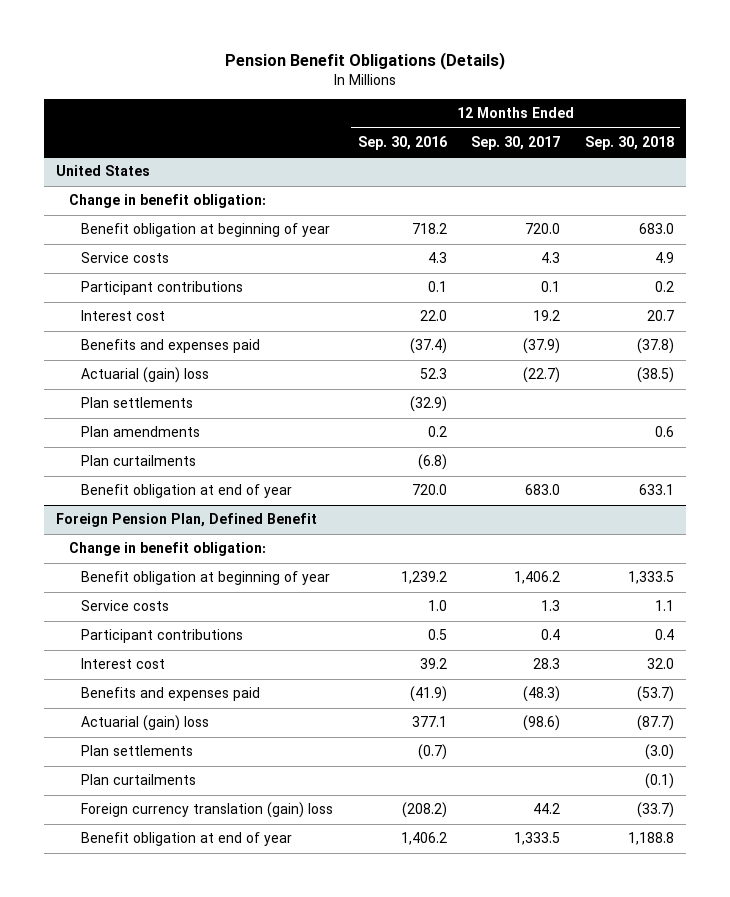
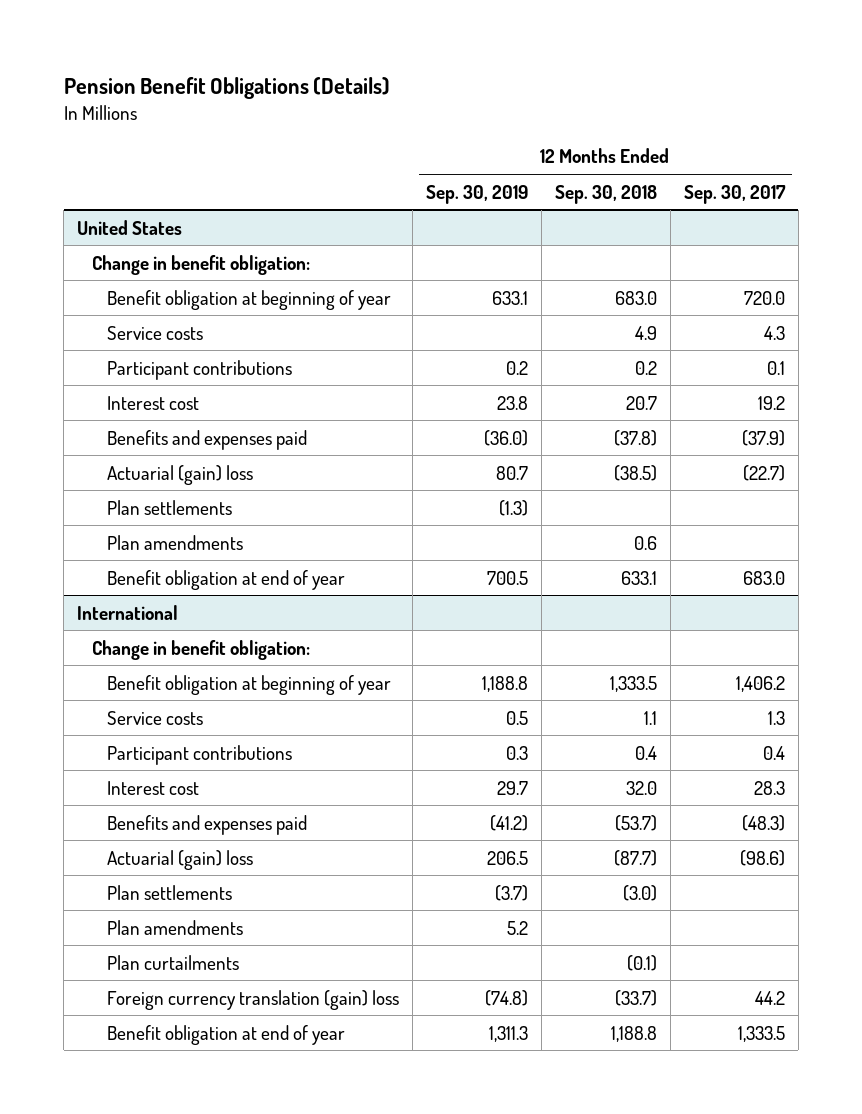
- | 12 Months Ended Sep. 30, 2016 | 12 Months Ended Sep. 30, 2017 | 12 Months Ended Sep. 30, 2018
+ | 12 Months Ended Sep. 30, 2019 | 12 Months Ended Sep. 30, 2018 | 12 Months Ended Sep. 30, 2017
@ United States
- Plan curtailments | (6.8) | |
- Foreign Pension Plan, Defined Benefit
+ International
+ Plan amendments | 5.2 | |

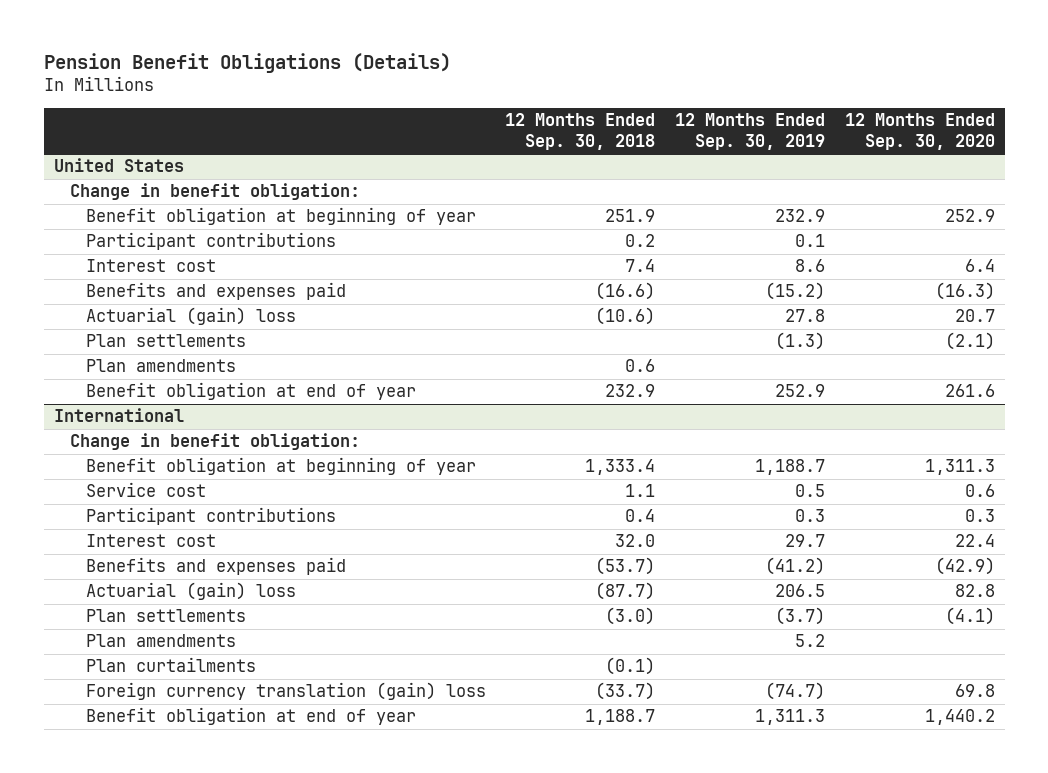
- | 12 Months Ended Sep. 30, 2019 | 12 Months Ended Sep. 30, 2018 | 12 Months Ended Sep. 30, 2017
+ | 12 Months Ended Sep. 30, 2018 | 12 Months Ended Sep. 30, 2019 | 12 Months Ended Sep. 30, 2020
@ United States
- Benefit obligation at beginning of year | 633.1 | 683.0 | 720.0
- Service costs | | 4.9 | 4.3
- Participant contributions | 0.2 | 0.2 | 0.1
- Interest cost | 23.8 | 20.7 | 19.2
- Benefits and expenses paid | (36.0) | (37.8) | (37.9)
- Actuarial (gain) loss | 80.7 | (38.5) | (22.7)
+ Benefit obligation at beginning of year | 251.9 | 232.9 | 252.9
+ Participant contributions | 0.2 | 0.1 |
+ Interest cost | 7.4 | 8.6 | 6.4
+ Benefits and expenses paid | (16.6) | (15.2) | (16.3)
+ Actuarial (gain) loss | (10.6) | 27.8 | 20.7
- Benefit obligation at end of year | 700.5 | 633.1 | 683.0
+ Benefit obligation at end of year | 232.9 | 252.9 | 261.6
@ International
- Benefit obligation at beginning of year | 1,188.8 | 1,333.5 | 1,406.2
- Service costs | 0.5 | 1.1 | 1.3
+ Benefit obligation at beginning of year | 1,333.4 | 1,188.7 | 1,311.3
+ Service cost | 1.1 | 0.5 | 0.6
- Foreign currency translation (gain) loss | (74.8) | (33.7) | 44.2
- Benefit obligation at end of year | 1,311.3 | 1,188.8 | 1,333.5
+ Foreign currency translation (gain) loss | (33.7) | (74.7) | 69.8
+ Benefit obligation at end of year | 1,188.7 | 1,311.3 | 1,440.2

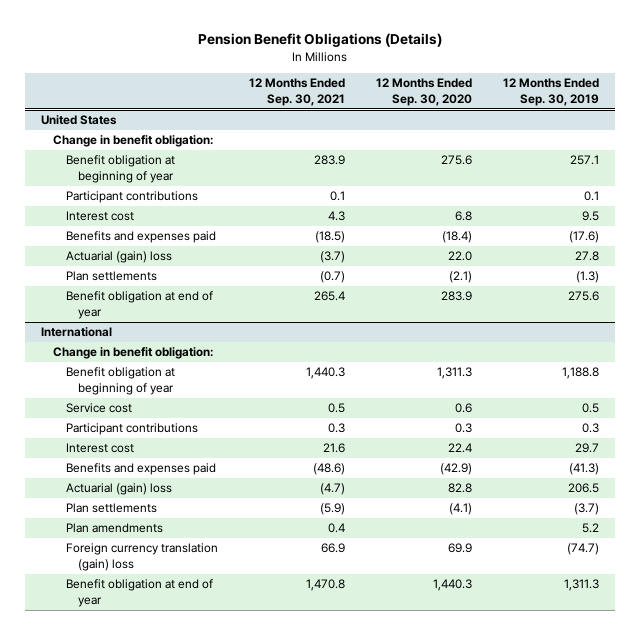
- | 12 Months Ended Sep. 30, 2018 | 12 Months Ended Sep. 30, 2019 | 12 Months Ended Sep. 30, 2020
+ | 12 Months Ended Sep. 30, 2021 | 12 Months Ended Sep. 30, 2020 | 12 Months Ended Sep. 30, 2019
@ United States
- Benefit obligation at beginning of year | 251.9 | 232.9 | 252.9
+ Benefit obligation at beginning of year | 283.9 | 275.6 | 257.1
- Interest cost | 7.4 | 8.6 | 6.4
- Benefits and expenses paid | (16.6) | (15.2) | (16.3)
- Actuarial (gain) loss | (10.6) | 27.8 | 20.7
+ Interest cost | 4.3 | 6.8 | 9.5
+ Benefits and expenses paid | (18.5) | (18.4) | (17.6)
+ Actuarial (gain) loss | (3.7) | 22.0 | 27.8
- Plan amendments | 0.6 | |
- Benefit obligation at end of year | 232.9 | 252.9 | 261.6
+ Benefit obligation at end of year | 265.4 | 283.9 | 275.6
@ International
- Benefit obligation at beginning of year | 1,333.4 | 1,188.7 | 1,311.3
+ Benefit obligation at beginning of year | 1,440.3 | 1,311.3 | 1,188.8
- Benefits and expenses paid | (53.7) | (41.2) | (42.9)
+ Benefits and expenses paid | (48.6) | (42.9) | (41.3)
- Plan curtailments | (0.1) | |
- Foreign currency translation (gain) loss | (33.7) | (74.7) | 69.8
- Benefit obligation at end of year | 1,188.7 | 1,311.3 | 1,440.2
+ Foreign currency translation (gain) loss | 66.9 | 69.9 | (74.7)
+ Benefit obligation at end of year | 1,470.8 | 1,440.3 | 1,311.3

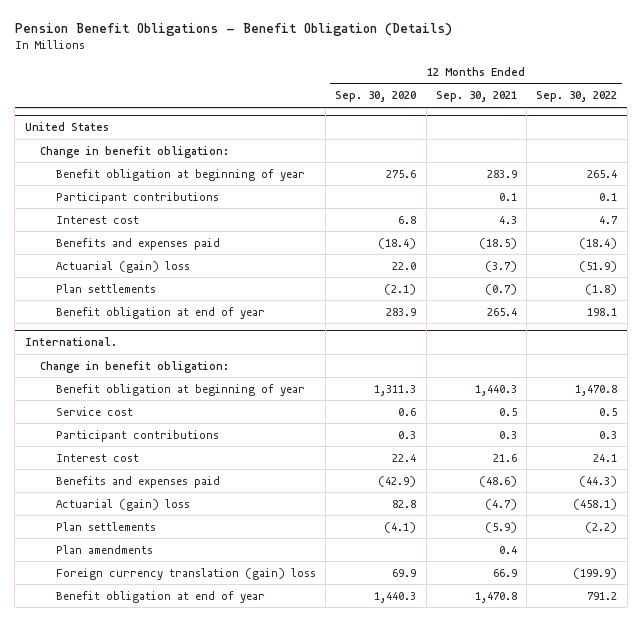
- Pension Benefit Obligations (Details)
+ Pension Benefit Obligations - Benefit Obligation (Details)
- | 12 Months Ended Sep. 30, 2021 | 12 Months Ended Sep. 30, 2020 | 12 Months Ended Sep. 30, 2019
+ | 12 Months Ended Sep. 30, 2020 | 12 Months Ended Sep. 30, 2021 | 12 Months Ended Sep. 30, 2022
- International
+ International.

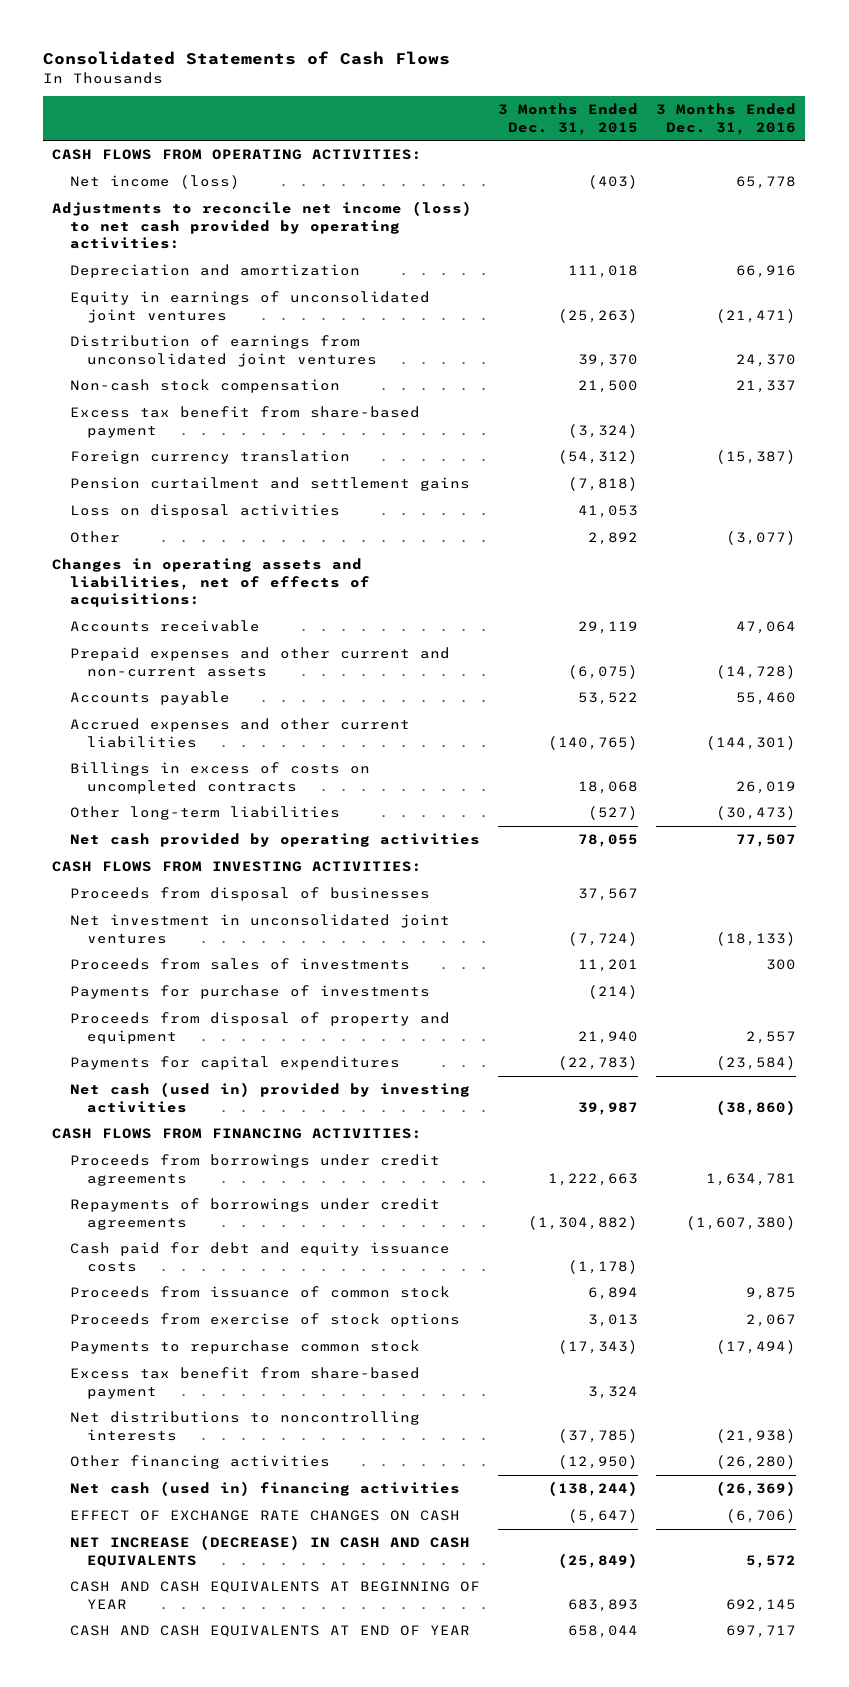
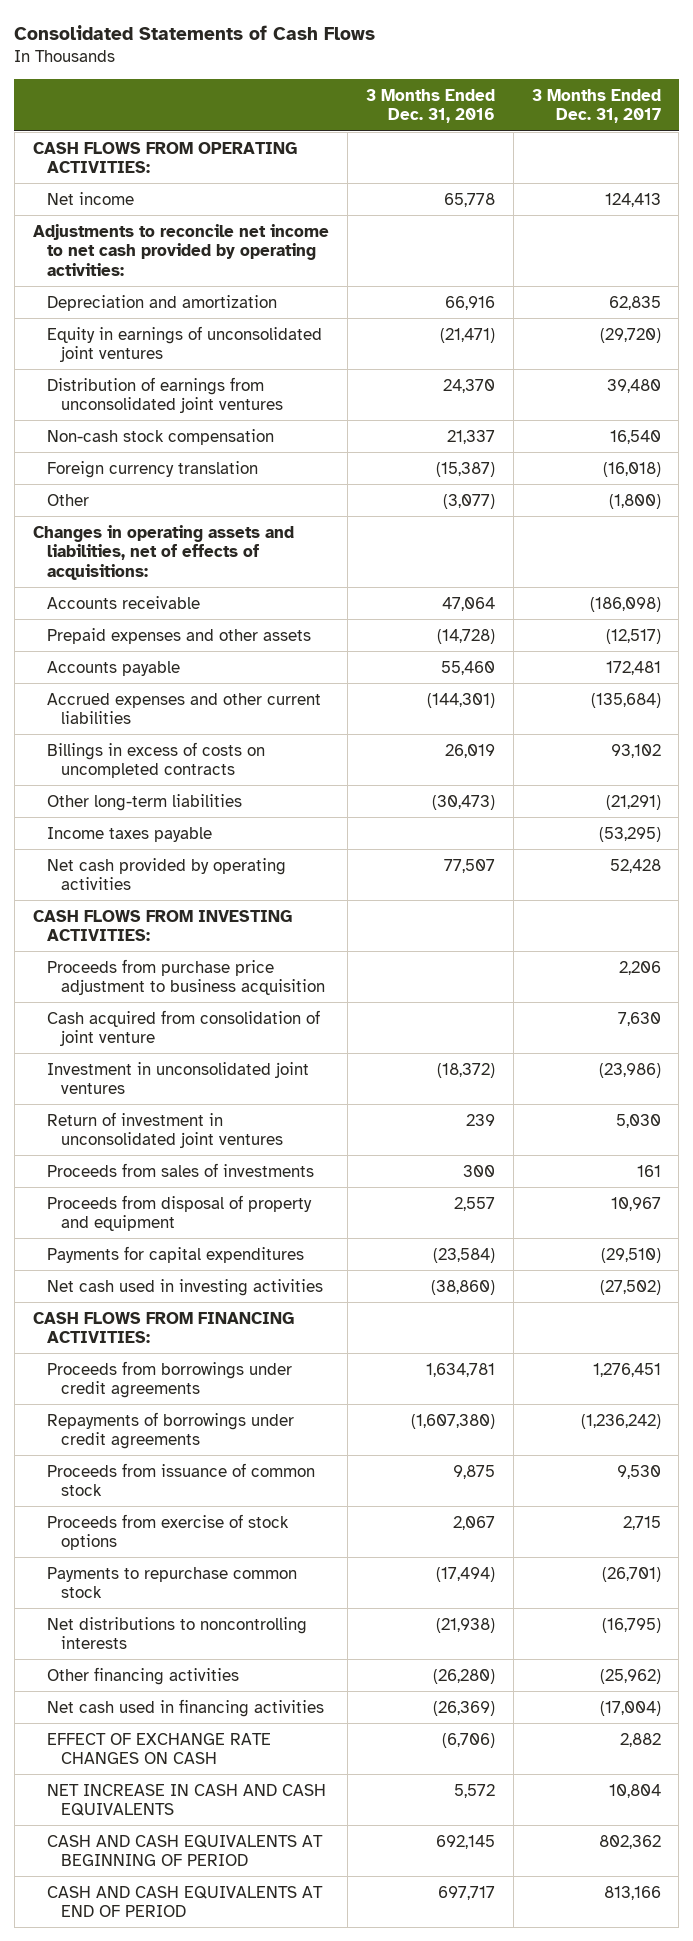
- | 3 Months Ended Dec. 31, 2015 | 3 Months Ended Dec. 31, 2016
+ | 3 Months Ended Dec. 31, 2016 | 3 Months Ended Dec. 31, 2017
- Net income (loss) | (403) | 65,778
- Adjustments to reconcile net income (loss) to net cash provided by operating activities:
+ Net income | 65,778 | 124,413
+ Adjustments to reconcile net income to net cash provided by operating activities:
- Excess tax benefit from share-based payment | (3,324) |
- Pension curtailment and settlement gains | (7,818) |
- Loss on disposal activities | 41,053 |
- Prepaid expenses and other current and non-current assets | (6,075) | (14,728)
+ Prepaid expenses and other assets | (14,728) | (12,517)
+ Income taxes payable | | (53,295)
- Proceeds from disposal of businesses | 37,567 |
- Net investment in unconsolidated joint ventures | (7,724) | (18,133)
+ Proceeds from purchase price adjustment to business acquisition | | 2,206
+ Cash acquired from consolidation of joint venture | | 7,630
+ Investment in unconsolidated joint ventures | (18,372) | (23,986)
+ Return of investment in unconsolidated joint ventures | 239 | 5,030
- Payments for purchase of investments | (214) |
- Net cash (used in) provided by investing activities | 39,987 | (38,860)
+ Net cash used in investing activities | (38,860) | (27,502)
- Cash paid for debt and equity issuance costs | (1,178) |
- Excess tax benefit from share-based payment | 3,324 |
- Net cash (used in) financing activities | (138,244) | (26,369)
+ Net cash used in financing activities | (26,369) | (17,004)
- NET INCREASE (DECREASE) IN CASH AND CASH EQUIVALENTS | (25,849) | 5,572
- CASH AND CASH EQUIVALENTS AT BEGINNING OF YEAR | 683,893 | 692,145
- CASH AND CASH EQUIVALENTS AT END OF YEAR | 658,044 | 697,717
+ NET INCREASE IN CASH AND CASH EQUIVALENTS | 5,572 | 10,804
+ CASH AND CASH EQUIVALENTS AT BEGINNING OF PERIOD | 692,145 | 802,362
+ CASH AND CASH EQUIVALENTS AT END OF PERIOD | 697,717 | 813,166

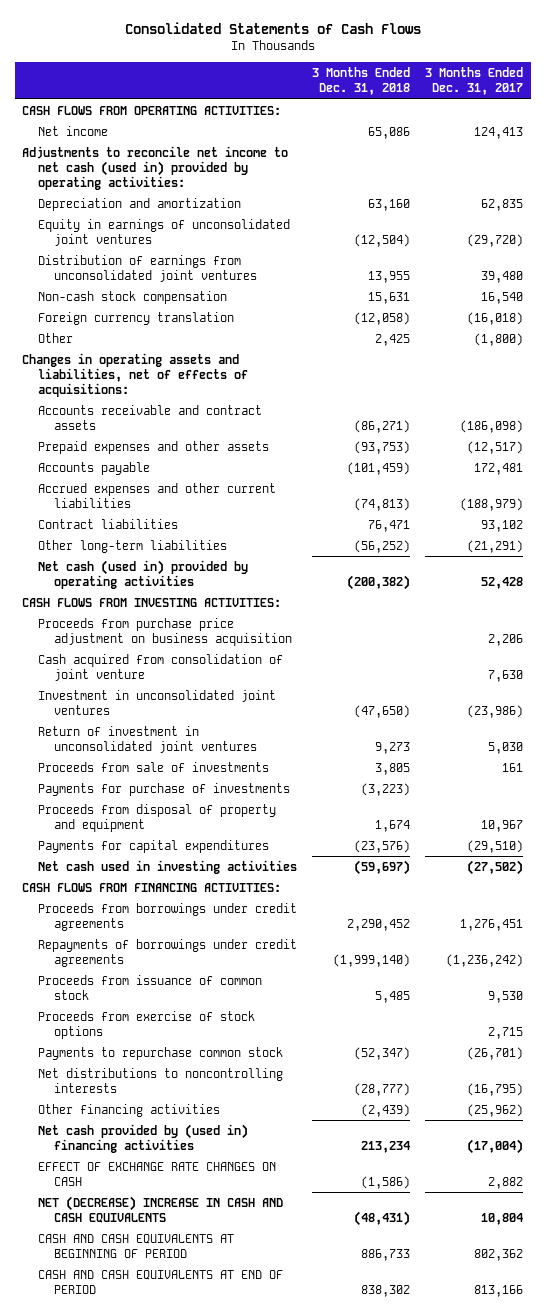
- | 3 Months Ended Dec. 31, 2016 | 3 Months Ended Dec. 31, 2017
+ | 3 Months Ended Dec. 31, 2018 | 3 Months Ended Dec. 31, 2017
- Adjustments to reconcile net income to net cash provided by operating activities:
+ Adjustments to reconcile net income to net cash (used in) provided by operating activities:
- Accounts receivable | 47,064 | (186,098)
+ Accounts receivable and contract assets | (86,271) | (186,098)
- Accrued expenses and other current liabilities | (144,301) | (135,684)
- Billings in excess of costs on uncompleted contracts | 26,019 | 93,102
+ Accrued expenses and other current liabilities | (74,813) | (188,979)
+ Contract liabilities | 76,471 | 93,102
- Income taxes payable | | (53,295)
- Net cash provided by operating activities | 77,507 | 52,428
+ Net cash (used in) provided by operating activities | (200,382) | 52,428
- Proceeds from purchase price adjustment to business acquisition | | 2,206
+ Proceeds from purchase price adjustment on business acquisition | | 2,206
- Proceeds from sales of investments | 300 | 161
+ Proceeds from sale of investments | 3,805 | 161
+ Payments for purchase of investments | (3,223) |
- Net cash used in financing activities | (26,369) | (17,004)
+ Net cash provided by (used in) financing activities | 213,234 | (17,004)
- NET INCREASE IN CASH AND CASH EQUIVALENTS | 5,572 | 10,804
+ NET (DECREASE) INCREASE IN CASH AND CASH EQUIVALENTS | (48,431) | 10,804

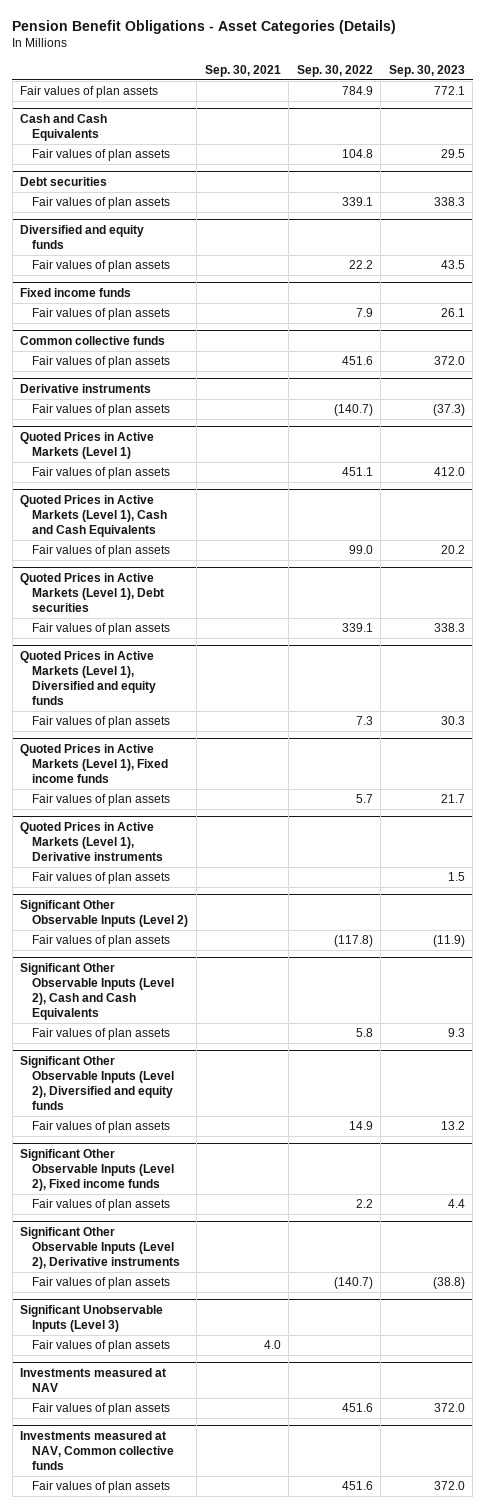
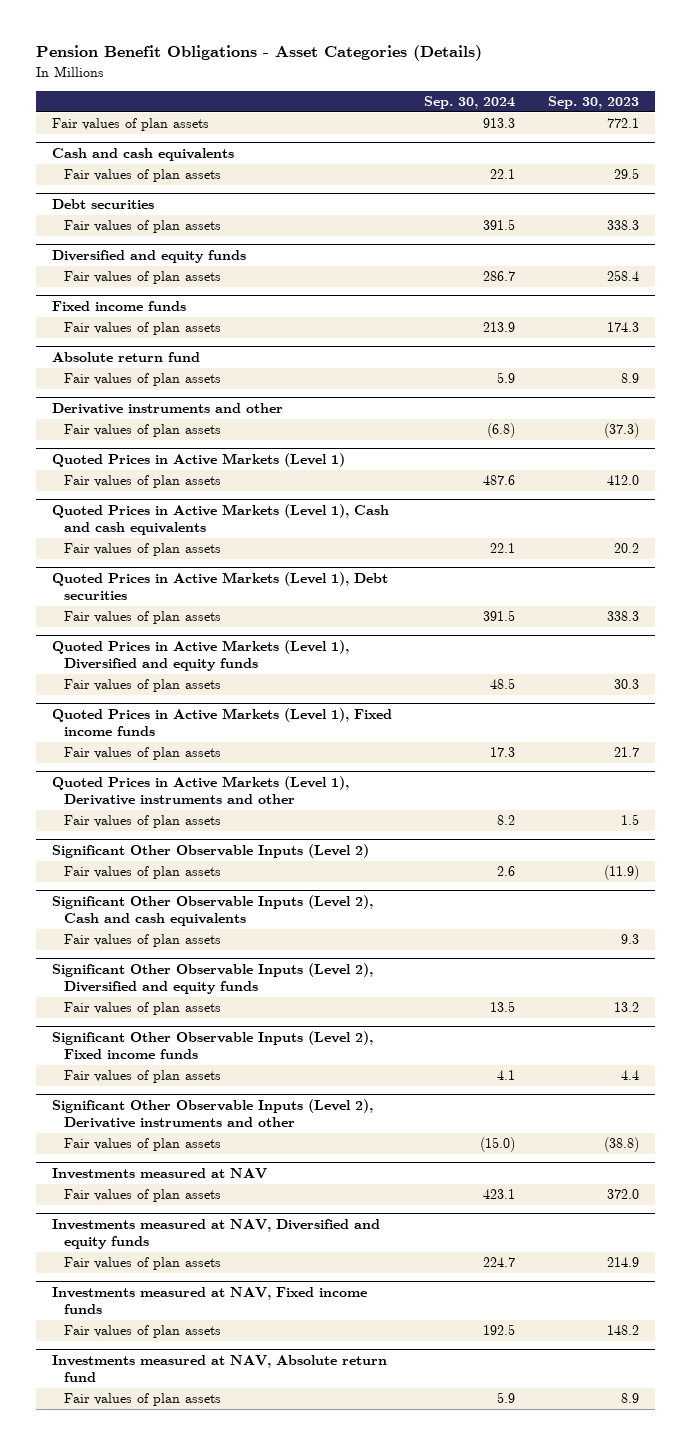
- | Sep. 30, 2021 | Sep. 30, 2022 | Sep. 30, 2023
+ | Sep. 30, 2024 | Sep. 30, 2023
- Cash and Cash Equivalents
+ Cash and cash equivalents
@ Diversified and equity funds
- Fair values of plan assets | | 22.2 | 43.5
+ Fair values of plan assets | 286.7 | 258.4
@ Fixed income funds
- Fair values of plan assets | | 7.9 | 26.1
- Common collective funds
- Fair values of plan assets | | 451.6 | 372.0
- Derivative instruments
@ Fixed income funds
+ Fair values of plan assets | 213.9 | 174.3
+ Absolute return fund
+ Fair values of plan assets | 5.9 | 8.9
+ Derivative instruments and other
- Quoted Prices in Active Markets (Level 1), Cash and Cash Equivalents
+ Quoted Prices in Active Markets (Level 1), Cash and cash equivalents
- Quoted Prices in Active Markets (Level 1), Derivative instruments
+ Quoted Prices in Active Markets (Level 1), Derivative instruments and other
- Significant Other Observable Inputs (Level 2), Cash and Cash Equivalents
+ Significant Other Observable Inputs (Level 2), Cash and cash equivalents
- Significant Other Observable Inputs (Level 2), Derivative instruments
+ Significant Other Observable Inputs (Level 2), Derivative instruments and other
- Significant Unobservable Inputs (Level 3)
- Fair values of plan assets | 4.0 | |
- Investments measured at NAV, Common collective funds
- Fair values of plan assets | | 451.6 | 372.0
+ Investments measured at NAV, Diversified and equity funds
+ Fair values of plan assets | 224.7 | 214.9
+ Investments measured at NAV, Fixed income funds
+ Fair values of plan assets | 192.5 | 148.2
+ Investments measured at NAV, Absolute return fund
+ Fair values of plan assets | 5.9 | 8.9

